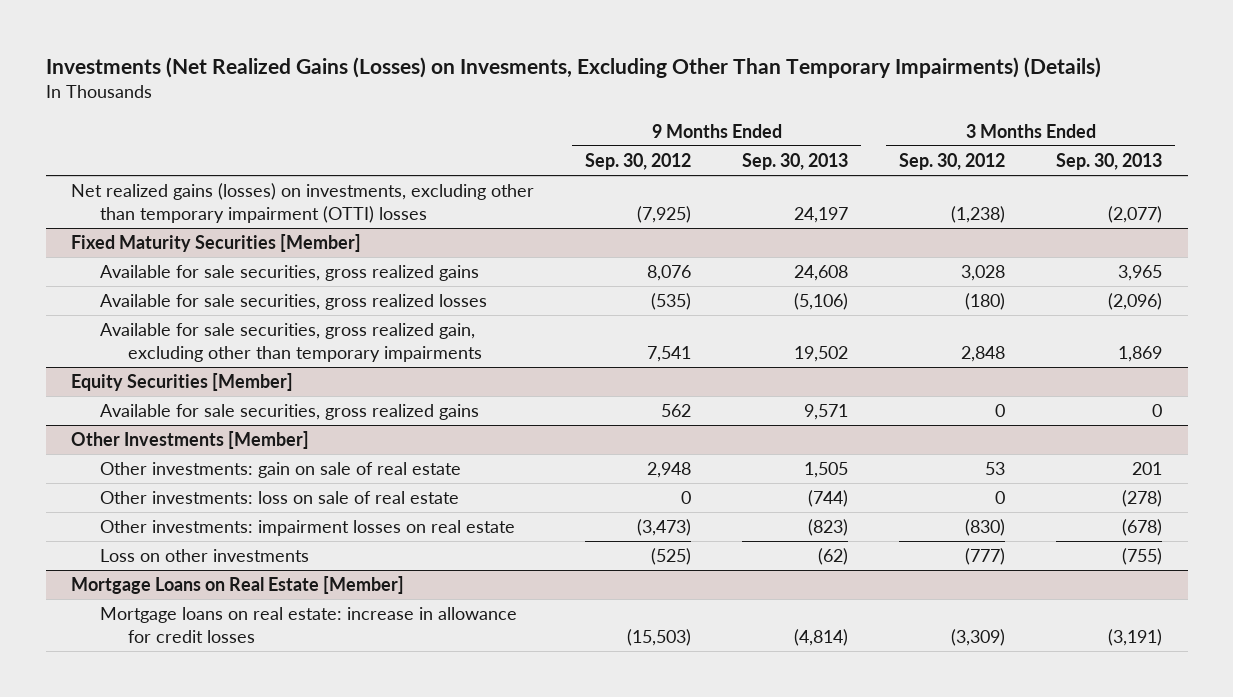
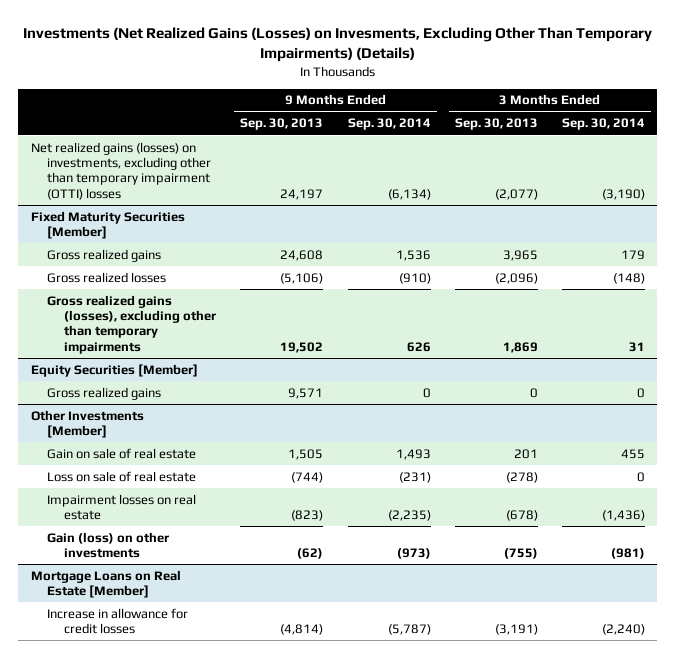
- | 9 Months Ended Sep. 30, 2012 | 9 Months Ended Sep. 30, 2013 | 3 Months Ended Sep. 30, 2012 | 3 Months Ended Sep. 30, 2013
+ | 9 Months Ended Sep. 30, 2013 | 9 Months Ended Sep. 30, 2014 | 3 Months Ended Sep. 30, 2013 | 3 Months Ended Sep. 30, 2014
@ Fixed Maturity Securities [Member]
- Available for sale securities, gross realized gains | 8,076 | 24,608 | 3,028 | 3,965
- Available for sale securities, gross realized losses | (535) | (5,106) | (180) | (2,096)
- Available for sale securities, gross realized gain, excluding other than temporary impairments | 7,541 | 19,502 | 2,848 | 1,869
+ Gross realized gains | 24,608 | 1,536 | 3,965 | 179
+ Gross realized losses | (5,106) | (910) | (2,096) | (148)
+ Gross realized gains (losses), excluding other than temporary impairments | 19,502 | 626 | 1,869 | 31
@ Equity Securities [Member]
- Available for sale securities, gross realized gains | 562 | 9,571 | 0 | 0
+ Gross realized gains | 9,571 | 0 | 0 | 0
@ Other Investments [Member]
- Other investments: gain on sale of real estate | 2,948 | 1,505 | 53 | 201
- Other investments: loss on sale of real estate | 0 | (744) | 0 | (278)
- Other investments: impairment losses on real estate | (3,473) | (823) | (830) | (678)
- Loss on other investments | (525) | (62) | (777) | (755)
+ Gain on sale of real estate | 1,505 | 1,493 | 201 | 455
+ Loss on sale of real estate | (744) | (231) | (278) | 0
+ Impairment losses on real estate | (823) | (2,235) | (678) | (1,436)
+ Gain (loss) on other investments | (62) | (973) | (755) | (981)
@ Mortgage Loans on Real Estate [Member]
- Mortgage loans on real estate: increase in allowance for credit losses | (15,503) | (4,814) | (3,309) | (3,191)
+ Increase in allowance for credit losses | (4,814) | (5,787) | (3,191) | (2,240)

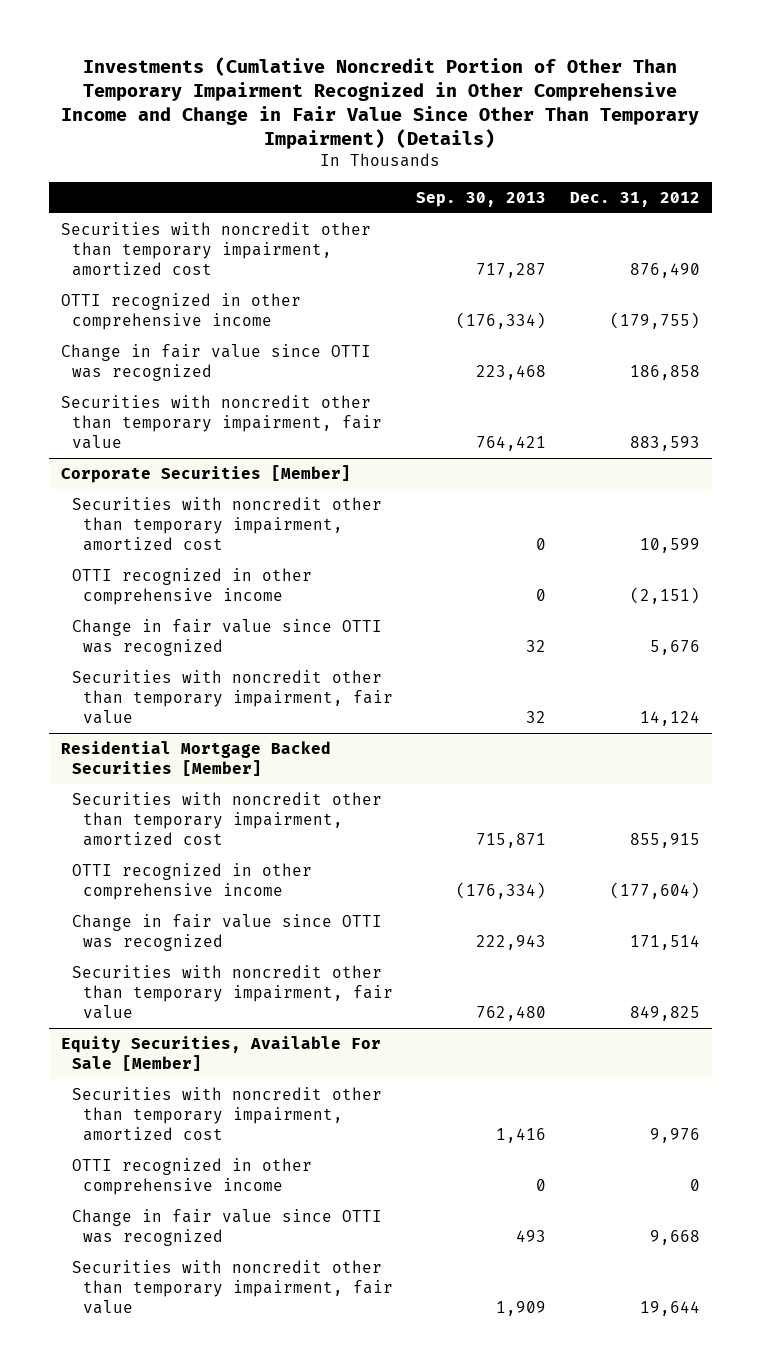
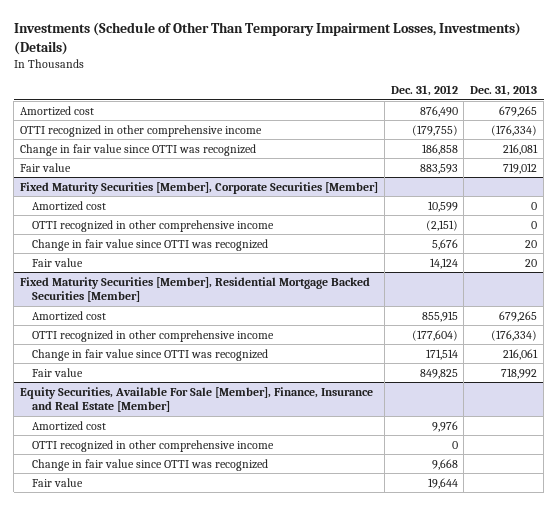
- Investments (Cumlative Noncredit Portion of Other Than Temporary Impairment Recognized in Other Comprehensive Income and Change in Fair Value Since Other Than Temporary Impairment) (Details)
+ Investments (Schedule of Other Than Temporary Impairment Losses, Investments) (Details)
- | Sep. 30, 2013 | Dec. 31, 2012
+ | Dec. 31, 2012 | Dec. 31, 2013
- Securities with noncredit other than temporary impairment, amortized cost | 717,287 | 876,490
+ Amortized cost | 876,490 | 679,265
- Securities with noncredit other than temporary impairment, fair value | 764,421 | 883,593
- Corporate Securities [Member]
- Securities with noncredit other than temporary impairment, amortized cost | 0 | 10,599
+ Fair value | 883,593 | 719,012
+ Fixed Maturity Securities [Member], Corporate Securities [Member]
+ Amortized cost | 10,599 | 0
- Securities with noncredit other than temporary impairment, fair value | 32 | 14,124
- Residential Mortgage Backed Securities [Member]
- Securities with noncredit other than temporary impairment, amortized cost | 715,871 | 855,915
+ Fair value | 14,124 | 20
+ Fixed Maturity Securities [Member], Residential Mortgage Backed Securities [Member]
+ Amortized cost | 855,915 | 679,265
- Securities with noncredit other than temporary impairment, fair value | 762,480 | 849,825
- Equity Securities, Available For Sale [Member]
- Securities with noncredit other than temporary impairment, amortized cost | 1,416 | 9,976
+ Fair value | 849,825 | 718,992
+ Equity Securities, Available For Sale [Member], Finance, Insurance and Real Estate [Member]
+ Amortized cost | 9,976 |
- Securities with noncredit other than temporary impairment, fair value | 1,909 | 19,644
+ Fair value | 19,644 |

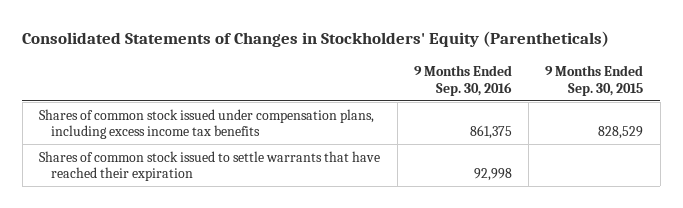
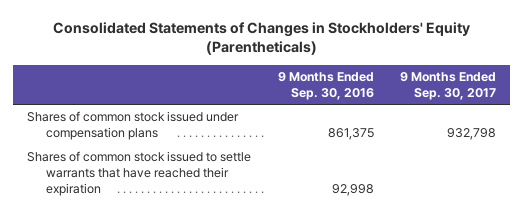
- | 9 Months Ended Sep. 30, 2016 | 9 Months Ended Sep. 30, 2015
+ | 9 Months Ended Sep. 30, 2016 | 9 Months Ended Sep. 30, 2017
- Shares of common stock issued under compensation plans, including excess income tax benefits | 861,375 | 828,529
+ Shares of common stock issued under compensation plans | 861,375 | 932,798

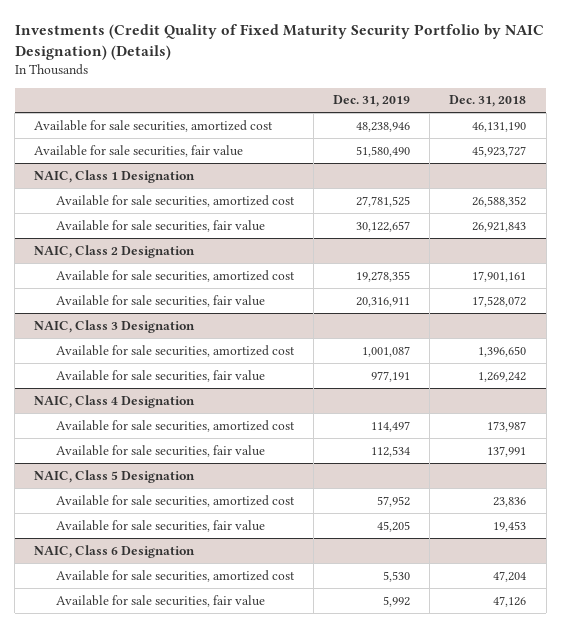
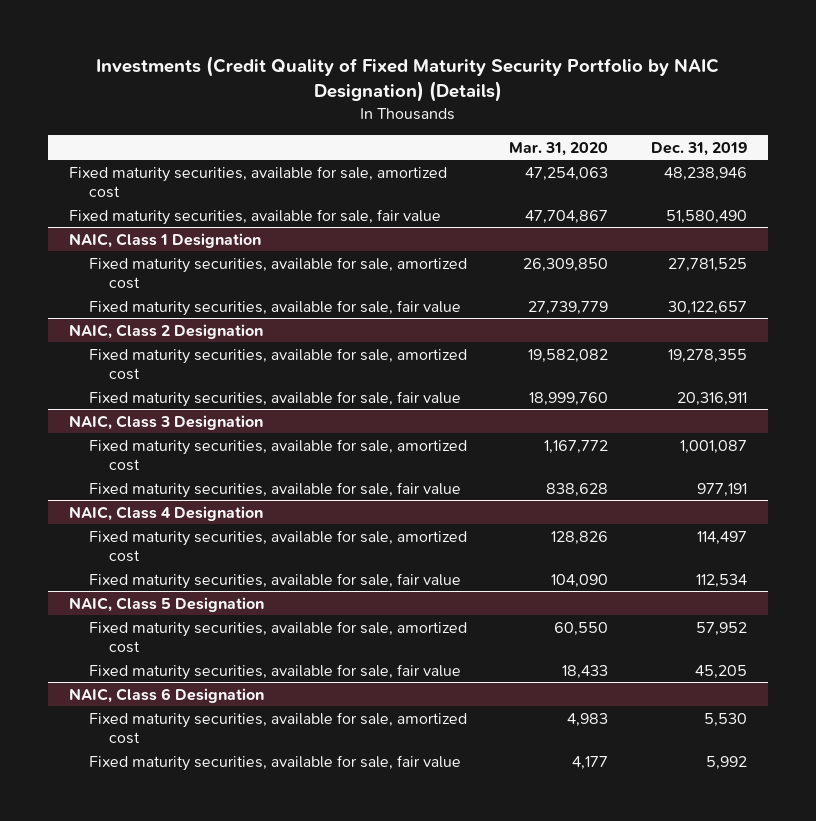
- | Dec. 31, 2019 | Dec. 31, 2018
+ | Mar. 31, 2020 | Dec. 31, 2019
- Available for sale securities, amortized cost | 48,238,946 | 46,131,190
- Available for sale securities, fair value | 51,580,490 | 45,923,727
+ Fixed maturity securities, available for sale, amortized cost | 47,254,063 | 48,238,946
+ Fixed maturity securities, available for sale, fair value | 47,704,867 | 51,580,490
@ NAIC, Class 1 Designation
- Available for sale securities, amortized cost | 27,781,525 | 26,588,352
- Available for sale securities, fair value | 30,122,657 | 26,921,843
+ Fixed maturity securities, available for sale, amortized cost | 26,309,850 | 27,781,525
+ Fixed maturity securities, available for sale, fair value | 27,739,779 | 30,122,657
@ NAIC, Class 2 Designation
- Available for sale securities, amortized cost | 19,278,355 | 17,901,161
- Available for sale securities, fair value | 20,316,911 | 17,528,072
+ Fixed maturity securities, available for sale, amortized cost | 19,582,082 | 19,278,355
+ Fixed maturity securities, available for sale, fair value | 18,999,760 | 20,316,911
@ NAIC, Class 3 Designation
- Available for sale securities, amortized cost | 1,001,087 | 1,396,650
- Available for sale securities, fair value | 977,191 | 1,269,242
+ Fixed maturity securities, available for sale, amortized cost | 1,167,772 | 1,001,087
+ Fixed maturity securities, available for sale, fair value | 838,628 | 977,191
@ NAIC, Class 4 Designation
- Available for sale securities, amortized cost | 114,497 | 173,987
- Available for sale securities, fair value | 112,534 | 137,991
+ Fixed maturity securities, available for sale, amortized cost | 128,826 | 114,497
+ Fixed maturity securities, available for sale, fair value | 104,090 | 112,534
@ NAIC, Class 5 Designation
- Available for sale securities, amortized cost | 57,952 | 23,836
- Available for sale securities, fair value | 45,205 | 19,453
+ Fixed maturity securities, available for sale, amortized cost | 60,550 | 57,952
+ Fixed maturity securities, available for sale, fair value | 18,433 | 45,205
@ NAIC, Class 6 Designation
- Available for sale securities, amortized cost | 5,530 | 47,204
- Available for sale securities, fair value | 5,992 | 47,126
+ Fixed maturity securities, available for sale, amortized cost | 4,983 | 5,530
+ Fixed maturity securities, available for sale, fair value | 4,177 | 5,992

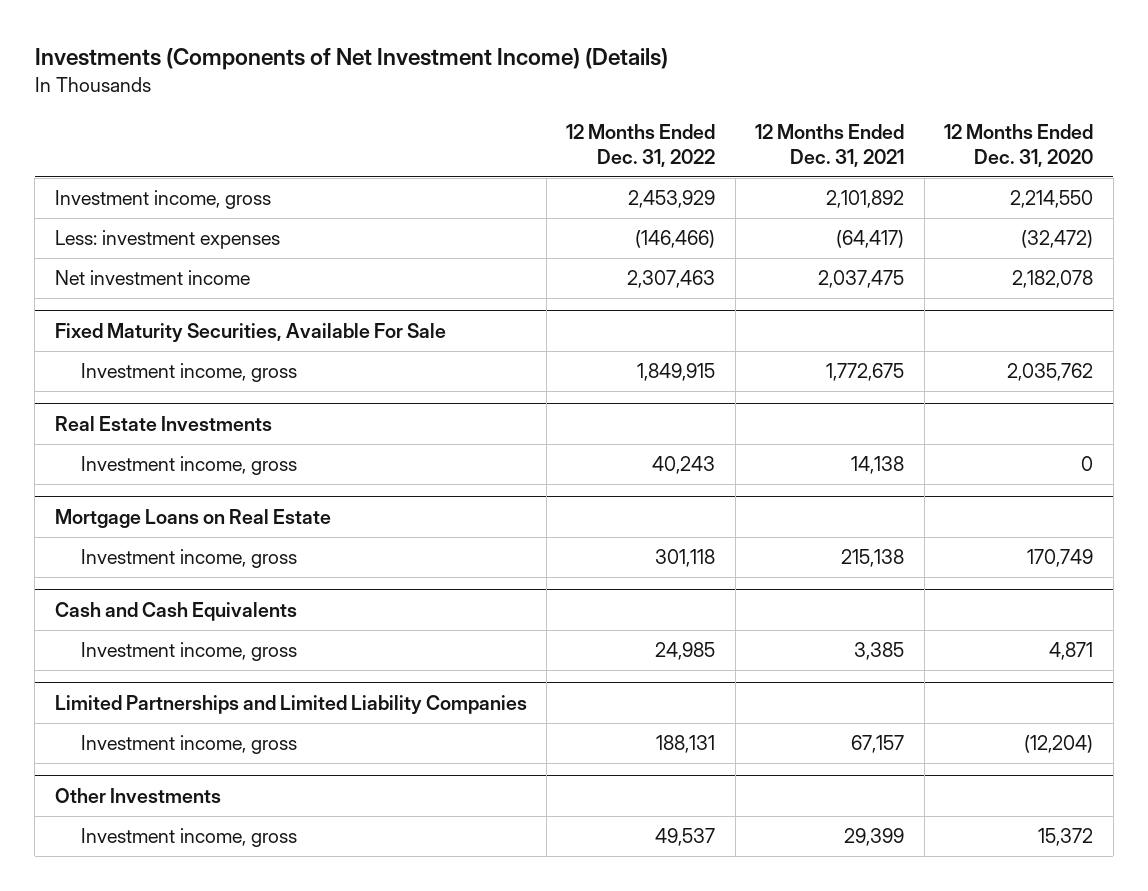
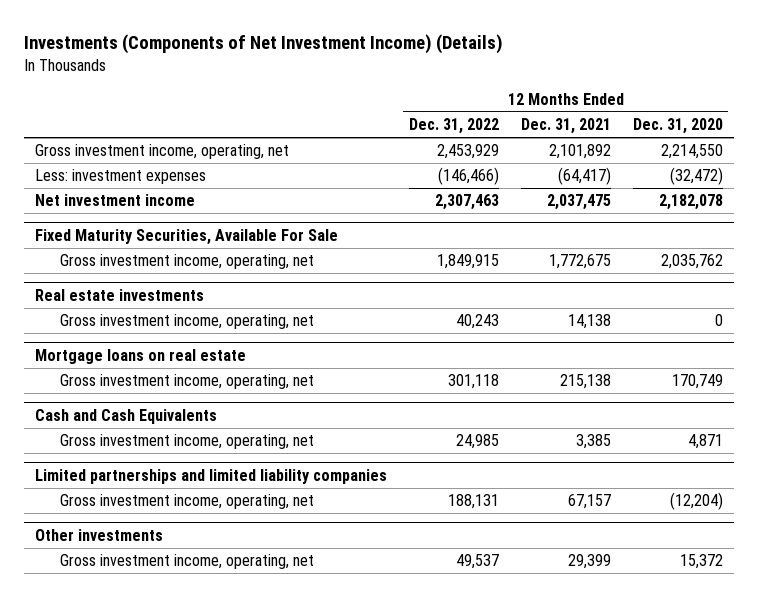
- Investment income, gross | 2,453,929 | 2,101,892 | 2,214,550
+ Gross investment income, operating, net | 2,453,929 | 2,101,892 | 2,214,550
@ Fixed Maturity Securities, Available For Sale
- Investment income, gross | 1,849,915 | 1,772,675 | 2,035,762
- Real Estate Investments
- Investment income, gross | 40,243 | 14,138 | 0
- Mortgage Loans on Real Estate
- Investment income, gross | 301,118 | 215,138 | 170,749
@ Fixed Maturity Securities, Available For Sale
+ Gross investment income, operating, net | 1,849,915 | 1,772,675 | 2,035,762
+ Real estate investments
+ Gross investment income, operating, net | 40,243 | 14,138 | 0
+ Mortgage loans on real estate
+ Gross investment income, operating, net | 301,118 | 215,138 | 170,749
@ Cash and Cash Equivalents
- Investment income, gross | 24,985 | 3,385 | 4,871
- Limited Partnerships and Limited Liability Companies
- Investment income, gross | 188,131 | 67,157 | (12,204)
- Other Investments
- Investment income, gross | 49,537 | 29,399 | 15,372
@ Cash and Cash Equivalents
+ Gross investment income, operating, net | 24,985 | 3,385 | 4,871
+ Limited partnerships and limited liability companies
+ Gross investment income, operating, net | 188,131 | 67,157 | (12,204)
+ Other investments
+ Gross investment income, operating, net | 49,537 | 29,399 | 15,372

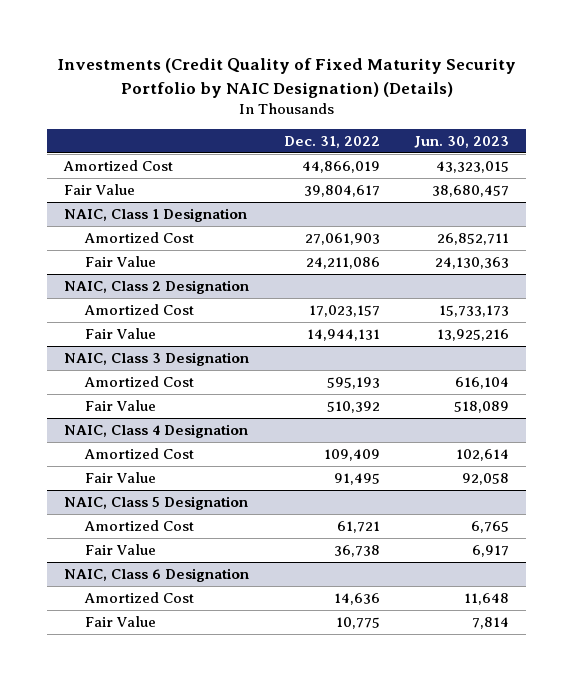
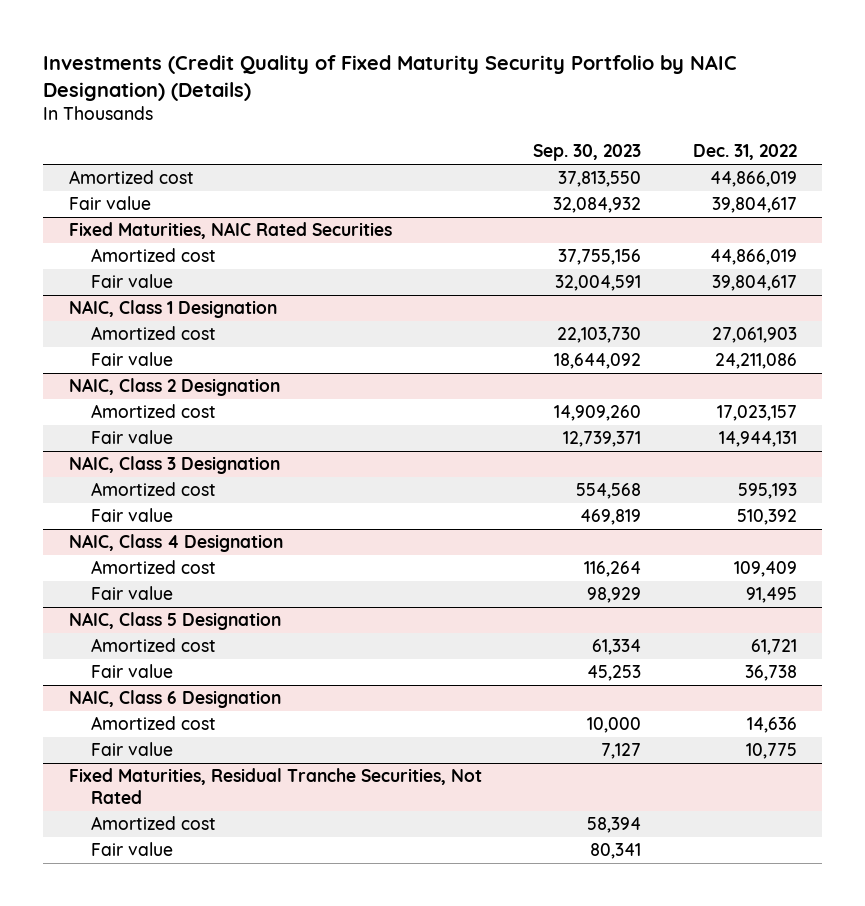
- | Dec. 31, 2022 | Jun. 30, 2023
+ | Sep. 30, 2023 | Dec. 31, 2022
- Amortized Cost | 44,866,019 | 43,323,015
- Fair Value | 39,804,617 | 38,680,457
+ Amortized cost | 37,813,550 | 44,866,019
+ Fair value | 32,084,932 | 39,804,617
+ Fixed Maturities, NAIC Rated Securities
+ Amortized cost | 37,755,156 | 44,866,019
+ Fair value | 32,004,591 | 39,804,617
@ NAIC, Class 1 Designation
- Amortized Cost | 27,061,903 | 26,852,711
- Fair Value | 24,211,086 | 24,130,363
+ Amortized cost | 22,103,730 | 27,061,903
+ Fair value | 18,644,092 | 24,211,086
@ NAIC, Class 2 Designation
- Amortized Cost | 17,023,157 | 15,733,173
- Fair Value | 14,944,131 | 13,925,216
+ Amortized cost | 14,909,260 | 17,023,157
+ Fair value | 12,739,371 | 14,944,131
@ NAIC, Class 3 Designation
- Amortized Cost | 595,193 | 616,104
- Fair Value | 510,392 | 518,089
+ Amortized cost | 554,568 | 595,193
+ Fair value | 469,819 | 510,392
@ NAIC, Class 4 Designation
- Amortized Cost | 109,409 | 102,614
- Fair Value | 91,495 | 92,058
+ Amortized cost | 116,264 | 109,409
+ Fair value | 98,929 | 91,495
@ NAIC, Class 5 Designation
- Amortized Cost | 61,721 | 6,765
- Fair Value | 36,738 | 6,917
+ Amortized cost | 61,334 | 61,721
+ Fair value | 45,253 | 36,738
@ NAIC, Class 6 Designation
- Amortized Cost | 14,636 | 11,648
- Fair Value | 10,775 | 7,814
+ Amortized cost | 10,000 | 14,636
+ Fair value | 7,127 | 10,775
+ Fixed Maturities, Residual Tranche Securities, Not Rated
+ Amortized cost | 58,394 |
+ Fair value | 80,341 |

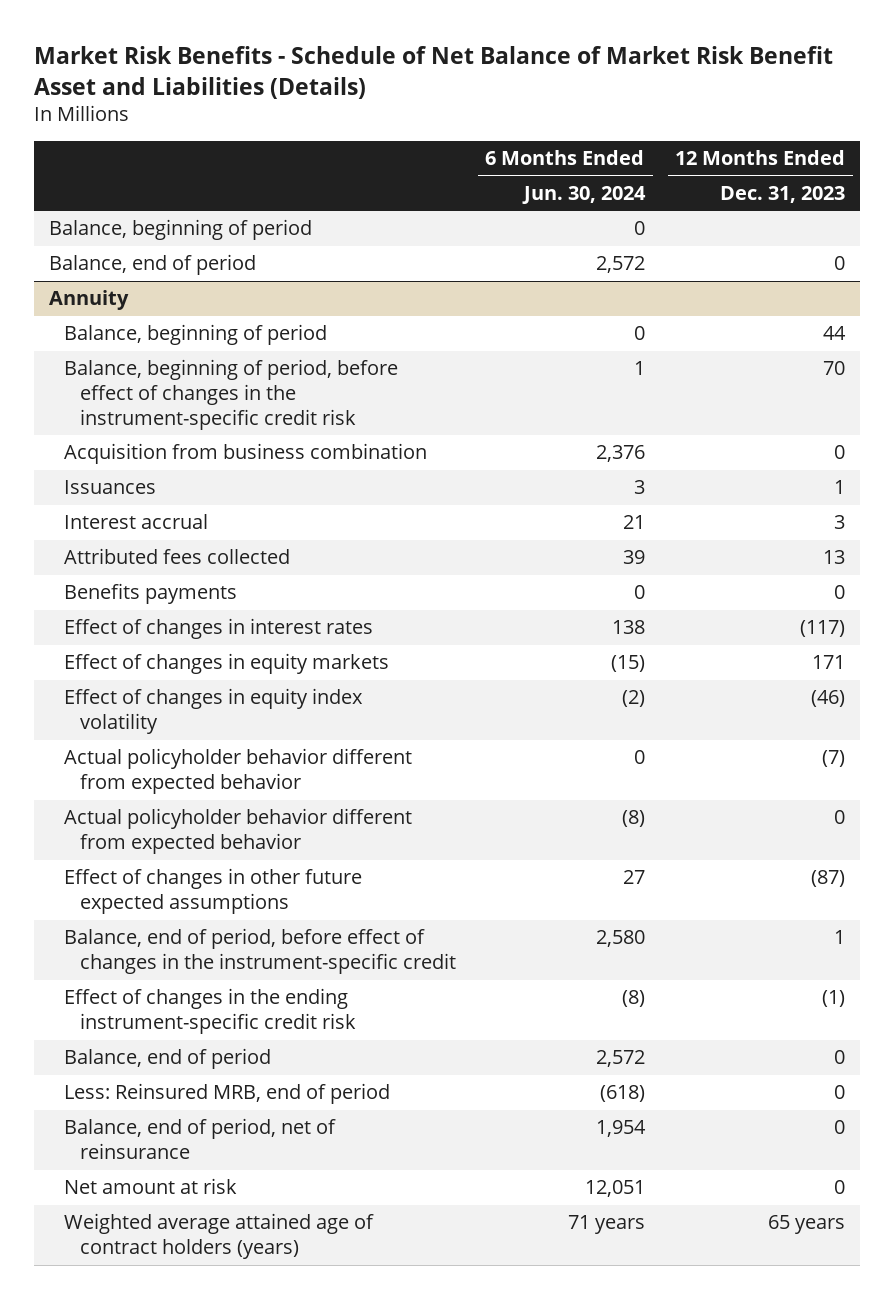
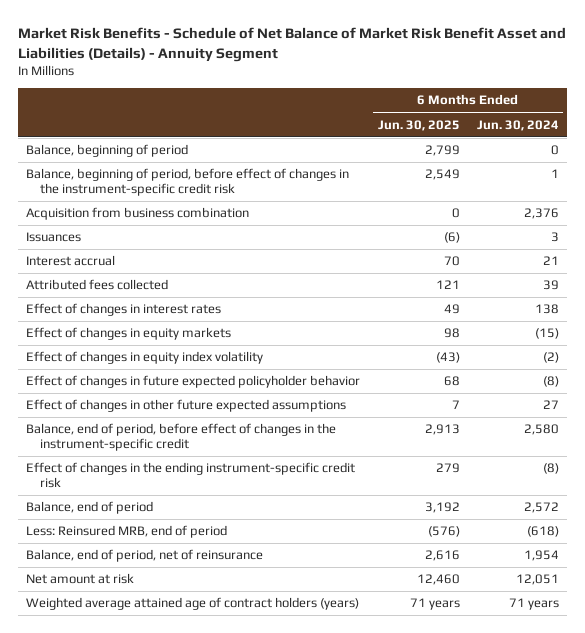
- Market Risk Benefits - Schedule of Net Balance of Market Risk Benefit Asset and Liabilities (Details)
+ Market Risk Benefits - Schedule of Net Balance of Market Risk Benefit Asset and Liabilities (Details) - Annuity Segment
- | 6 Months Ended Jun. 30, 2024 | 12 Months Ended Dec. 31, 2023
+ | 6 Months Ended Jun. 30, 2025 | 6 Months Ended Jun. 30, 2024
- Balance, end of period | 2,572 | 0
- Annuity
- Balance, beginning of period | 0 | 44
- Benefits payments | 0 | 0
- Actual policyholder behavior different from expected behavior | 0 | (7)
- Actual policyholder behavior different from expected behavior | (8) | 0
+ Effect of changes in future expected policyholder behavior | 68 | (8)

